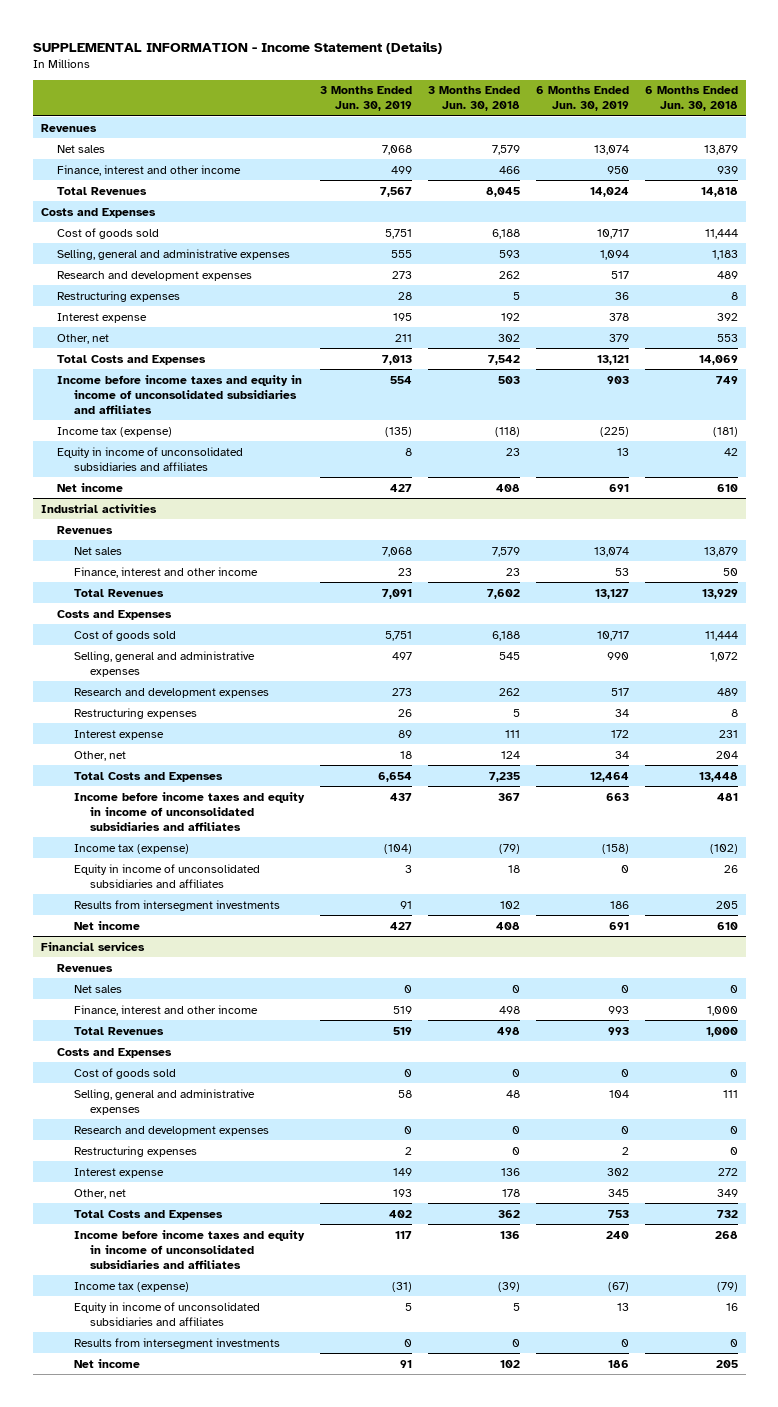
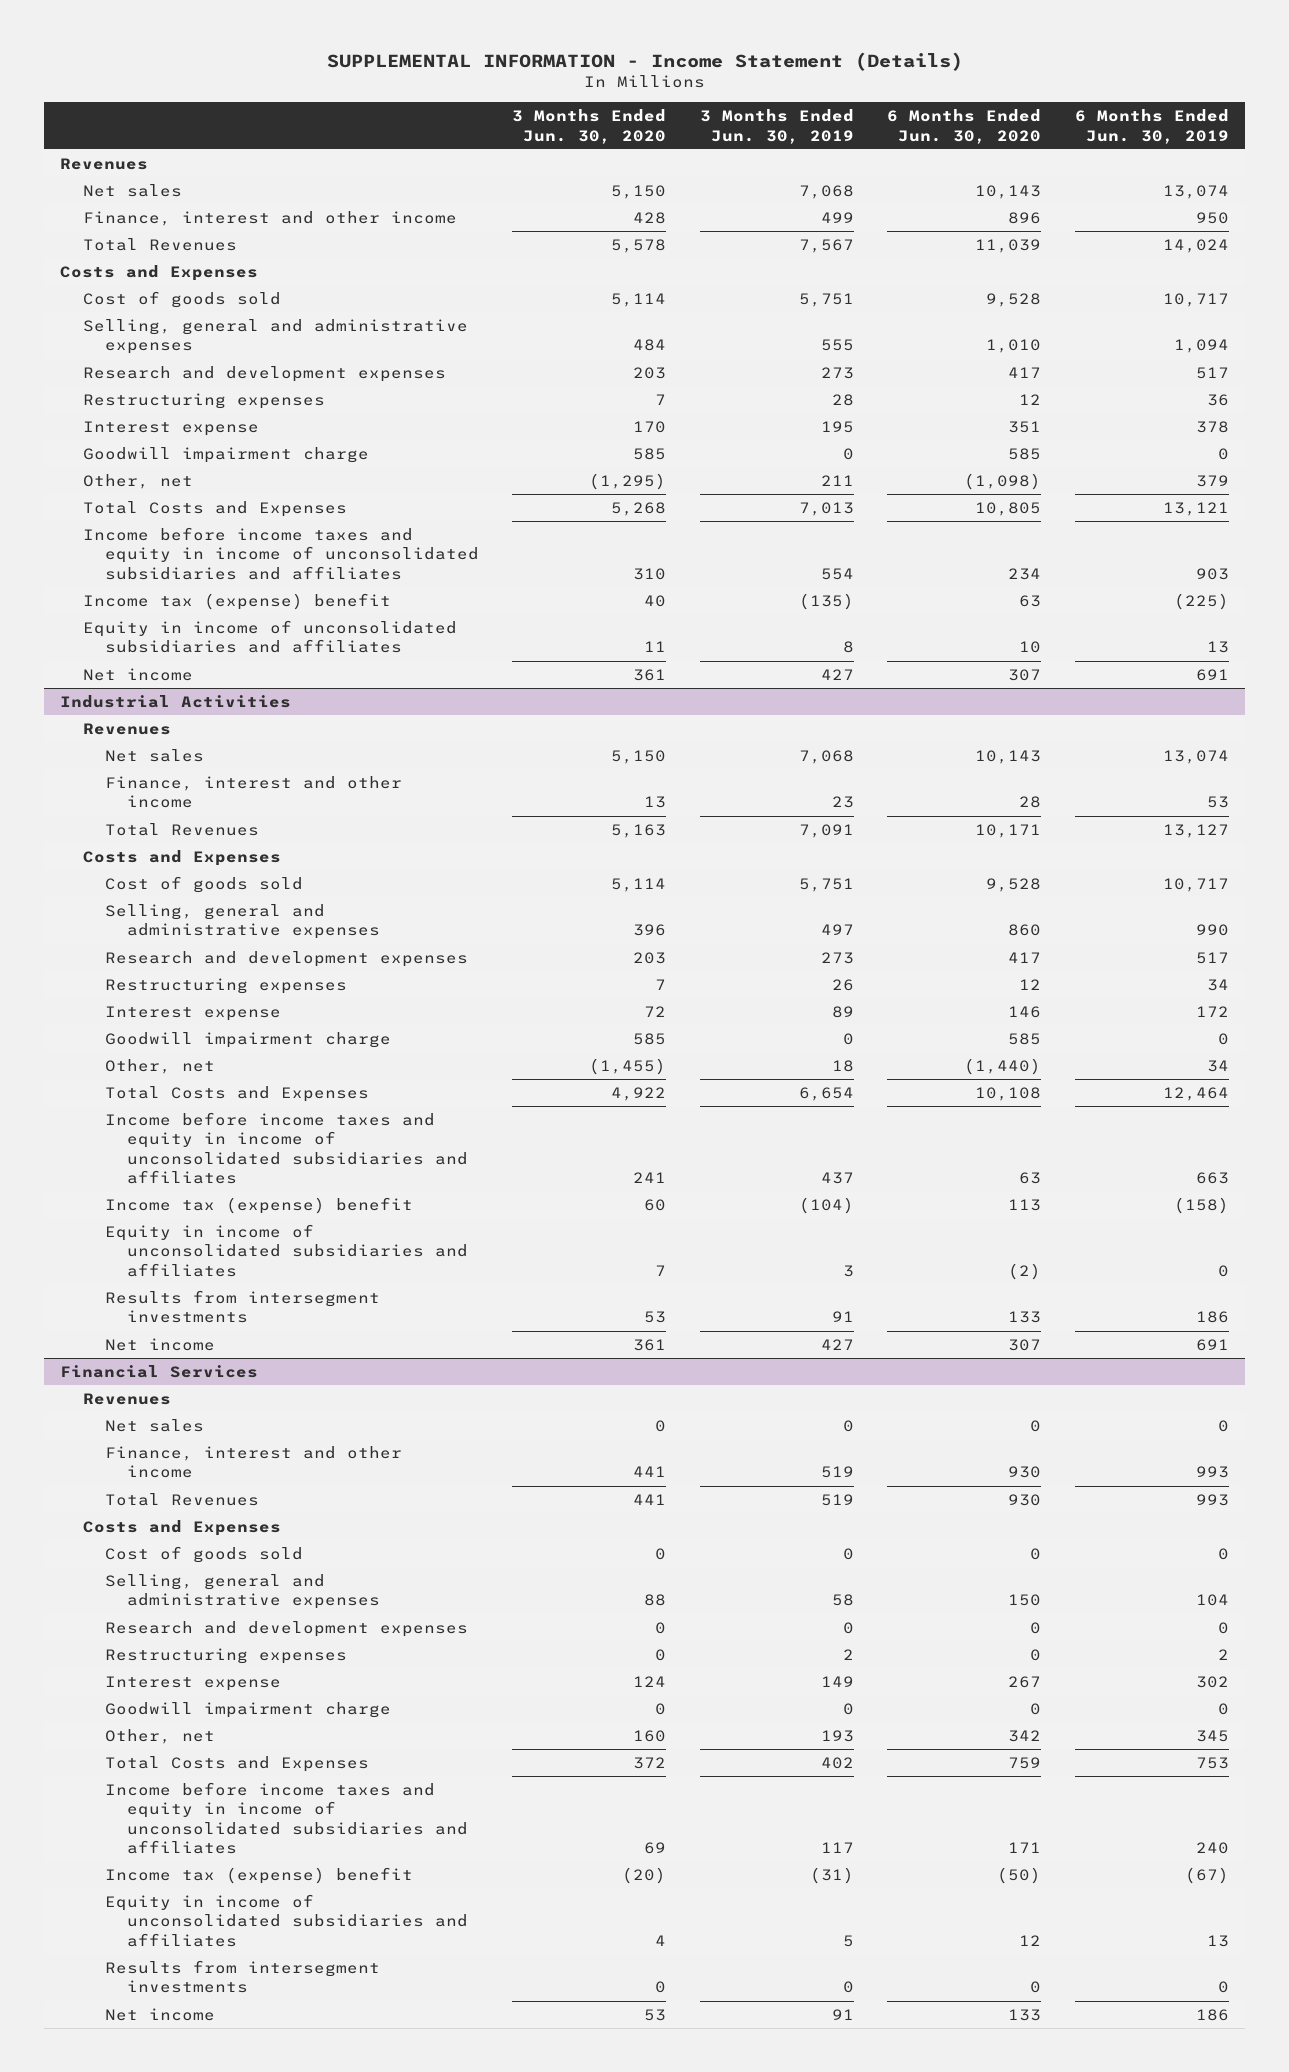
- | 3 Months Ended Jun. 30, 2019 | 3 Months Ended Jun. 30, 2018 | 6 Months Ended Jun. 30, 2019 | 6 Months Ended Jun. 30, 2018
+ | 3 Months Ended Jun. 30, 2020 | 3 Months Ended Jun. 30, 2019 | 6 Months Ended Jun. 30, 2020 | 6 Months Ended Jun. 30, 2019
+ Goodwill impairment charge | 585 | 0 | 585 | 0
- Income tax (expense) | (135) | (118) | (225) | (181)
+ Income tax (expense) benefit | 40 | (135) | 63 | (225)
- Industrial activities
+ Industrial Activities
+ Goodwill impairment charge | 585 | 0 | 585 | 0
- Income tax (expense) | (104) | (79) | (158) | (102)
+ Income tax (expense) benefit | 60 | (104) | 113 | (158)
- Financial services
+ Financial Services
+ Goodwill impairment charge | 0 | 0 | 0 | 0
- Income tax (expense) | (31) | (39) | (67) | (79)
+ Income tax (expense) benefit | (20) | (31) | (50) | (67)

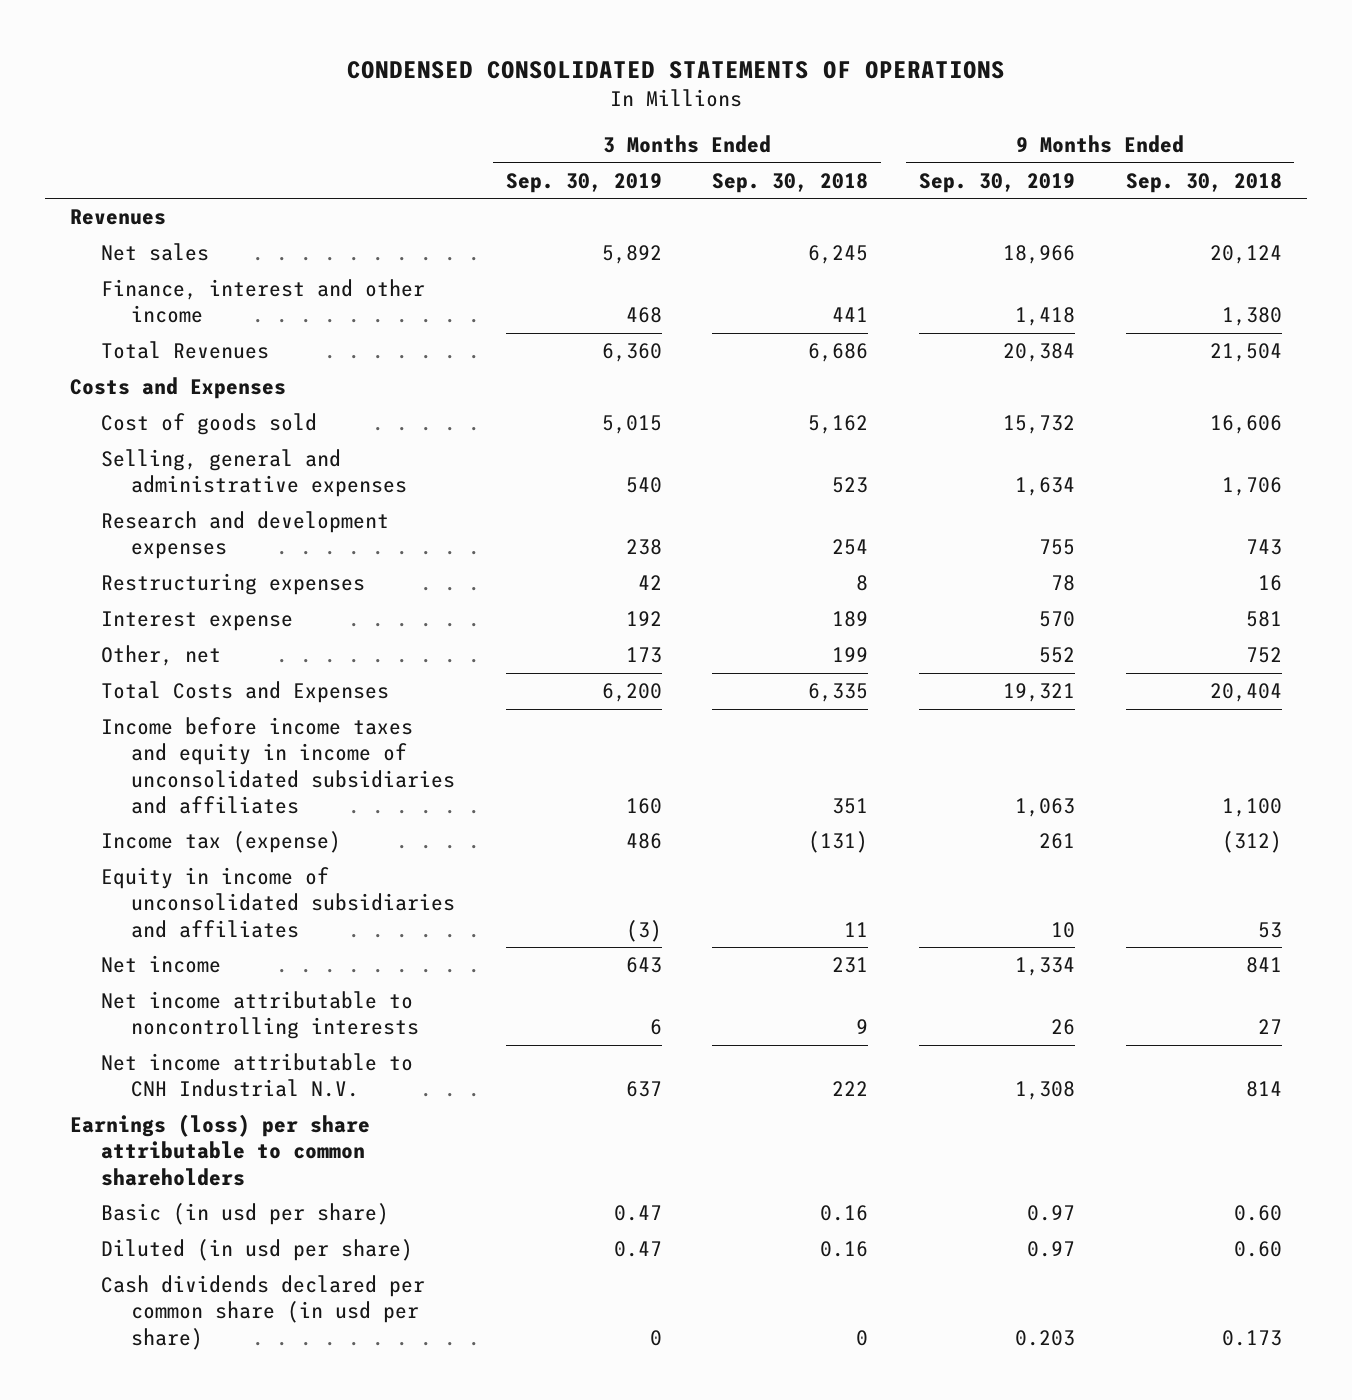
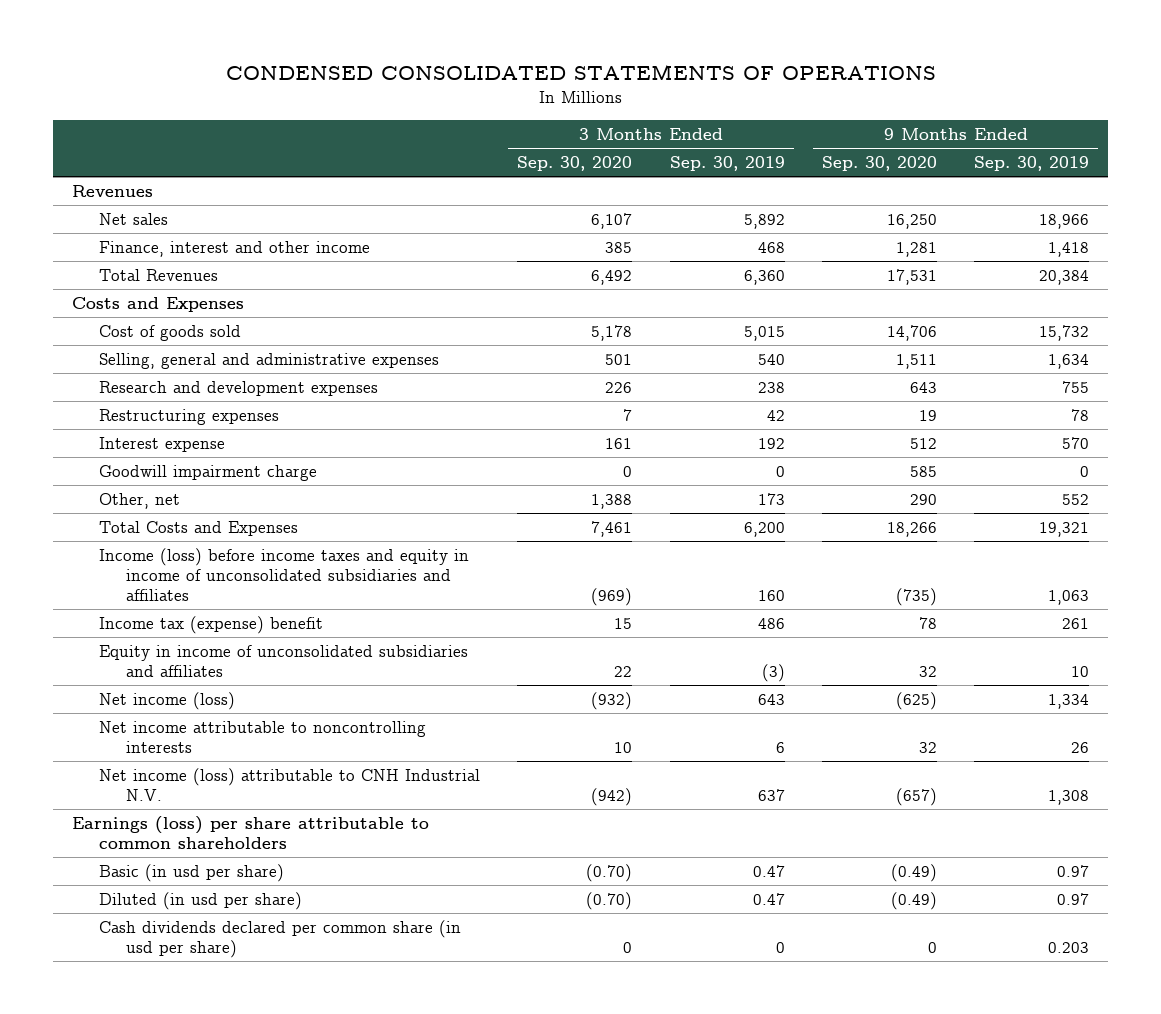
- | 3 Months Ended Sep. 30, 2019 | 3 Months Ended Sep. 30, 2018 | 9 Months Ended Sep. 30, 2019 | 9 Months Ended Sep. 30, 2018
+ | 3 Months Ended Sep. 30, 2020 | 3 Months Ended Sep. 30, 2019 | 9 Months Ended Sep. 30, 2020 | 9 Months Ended Sep. 30, 2019
+ Goodwill impairment charge | 0 | 0 | 585 | 0
- Income before income taxes and equity in income of unconsolidated subsidiaries and affiliates | 160 | 351 | 1,063 | 1,100
- Income tax (expense) | 486 | (131) | 261 | (312)
+ Income (loss) before income taxes and equity in income of unconsolidated subsidiaries and affiliates | (969) | 160 | (735) | 1,063
+ Income tax (expense) benefit | 15 | 486 | 78 | 261
- Net income | 643 | 231 | 1,334 | 841
+ Net income (loss) | (932) | 643 | (625) | 1,334
- Net income attributable to CNH Industrial N.V. | 637 | 222 | 1,308 | 814
+ Net income (loss) attributable to CNH Industrial N.V. | (942) | 637 | (657) | 1,308

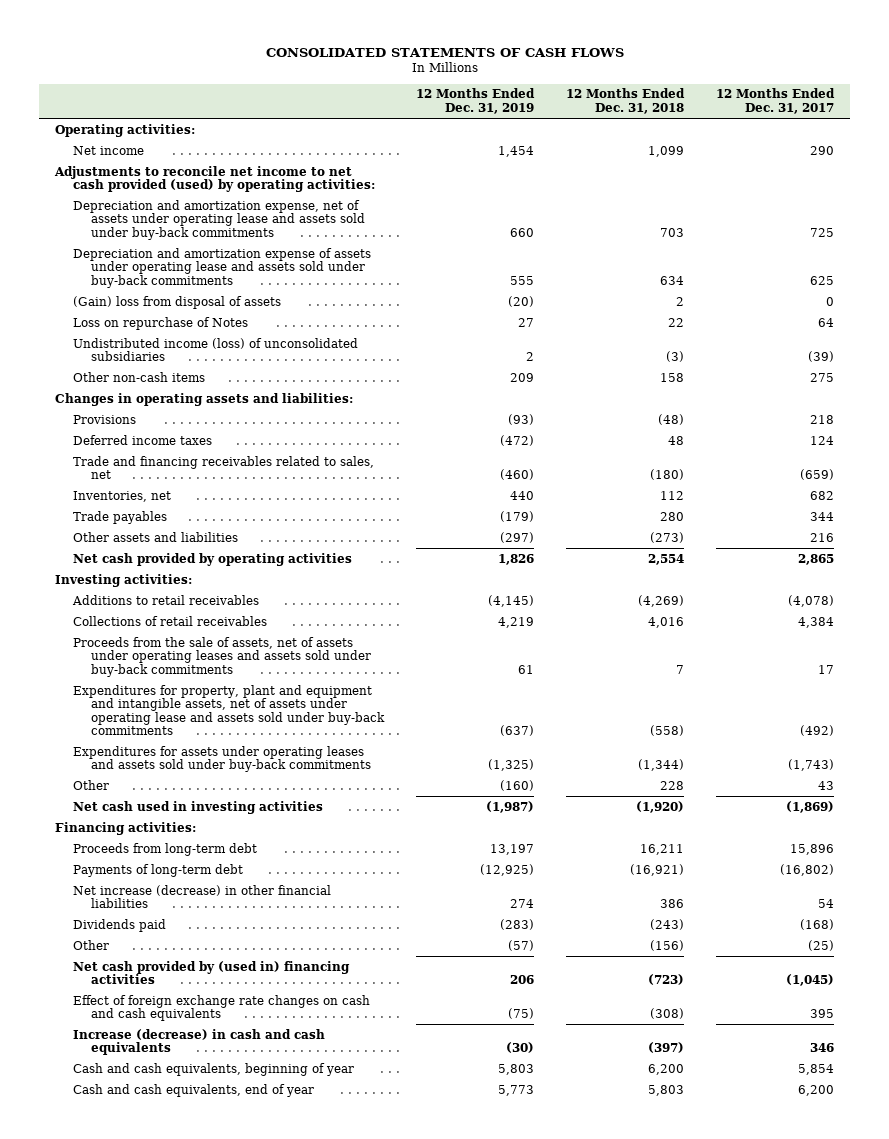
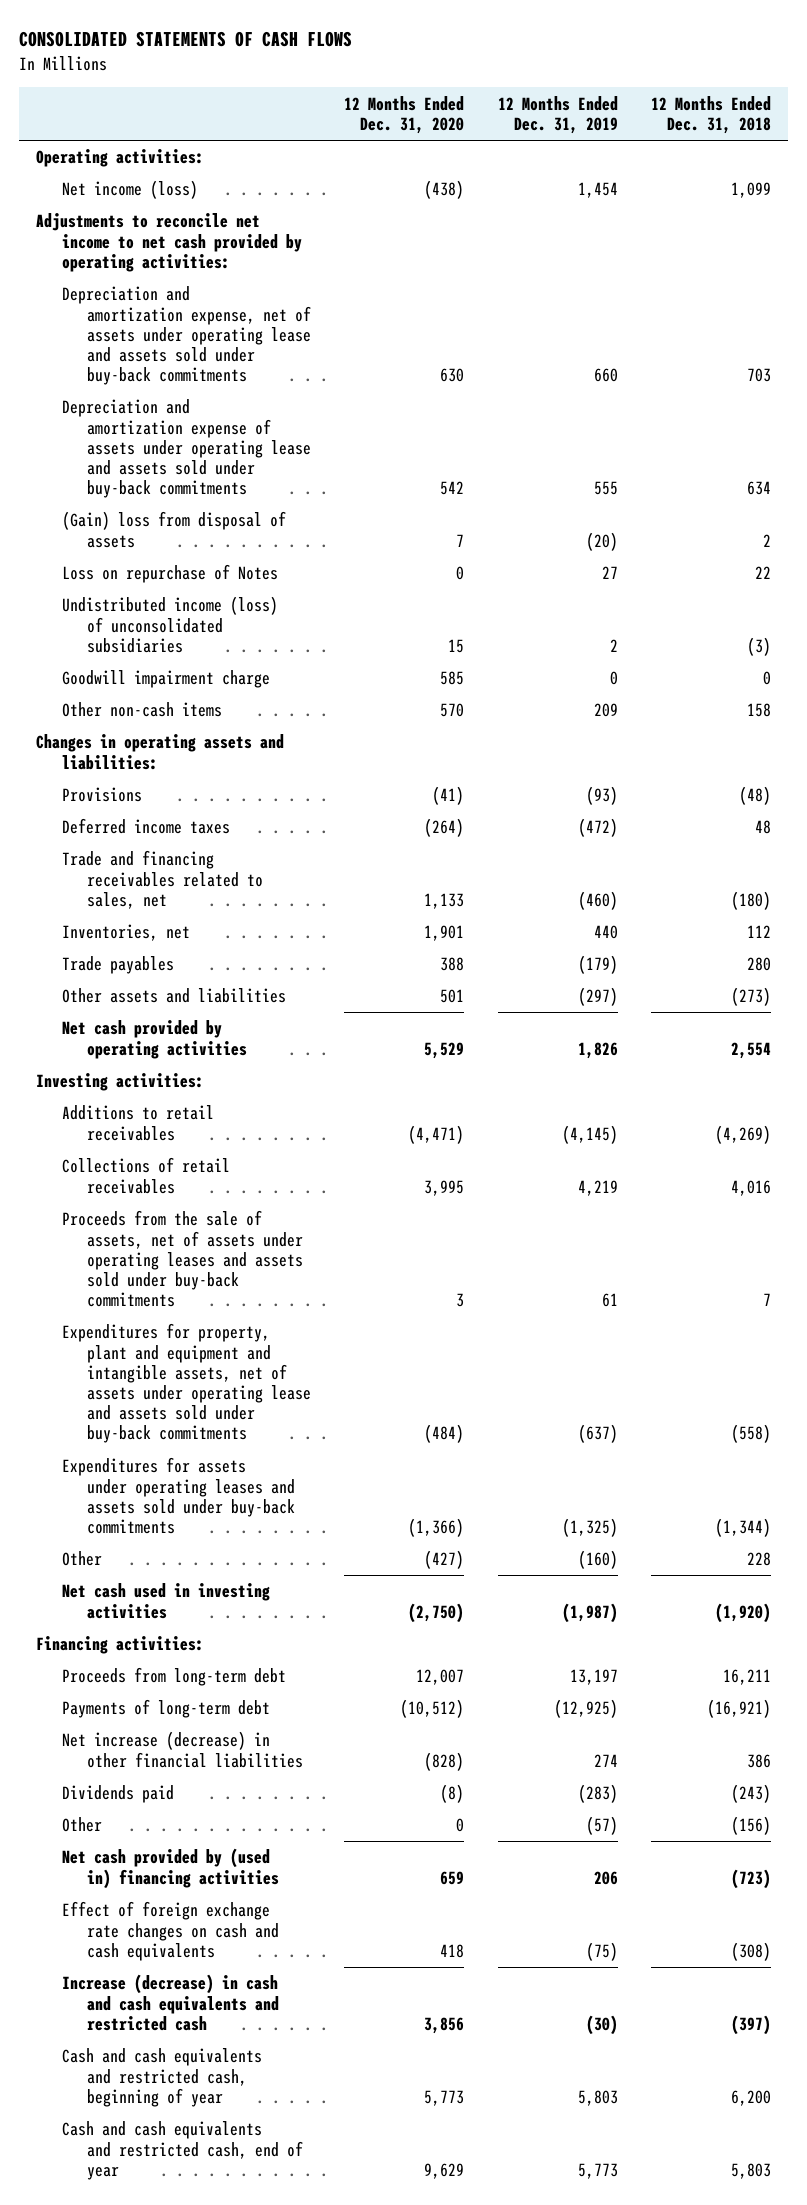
- | 12 Months Ended Dec. 31, 2019 | 12 Months Ended Dec. 31, 2018 | 12 Months Ended Dec. 31, 2017
+ | 12 Months Ended Dec. 31, 2020 | 12 Months Ended Dec. 31, 2019 | 12 Months Ended Dec. 31, 2018
- Net income | 1,454 | 1,099 | 290
- Adjustments to reconcile net income to net cash provided (used) by operating activities:
+ Net income (loss) | (438) | 1,454 | 1,099
+ Adjustments to reconcile net income to net cash provided by operating activities:
+ Goodwill impairment charge | 585 | 0 | 0
- Increase (decrease) in cash and cash equivalents | (30) | (397) | 346
- Cash and cash equivalents, beginning of year | 5,803 | 6,200 | 5,854
- Cash and cash equivalents, end of year | 5,773 | 5,803 | 6,200
+ Increase (decrease) in cash and cash equivalents and restricted cash | 3,856 | (30) | (397)
+ Cash and cash equivalents and restricted cash, beginning of year | 5,773 | 5,803 | 6,200
+ Cash and cash equivalents and restricted cash, end of year | 9,629 | 5,773 | 5,803

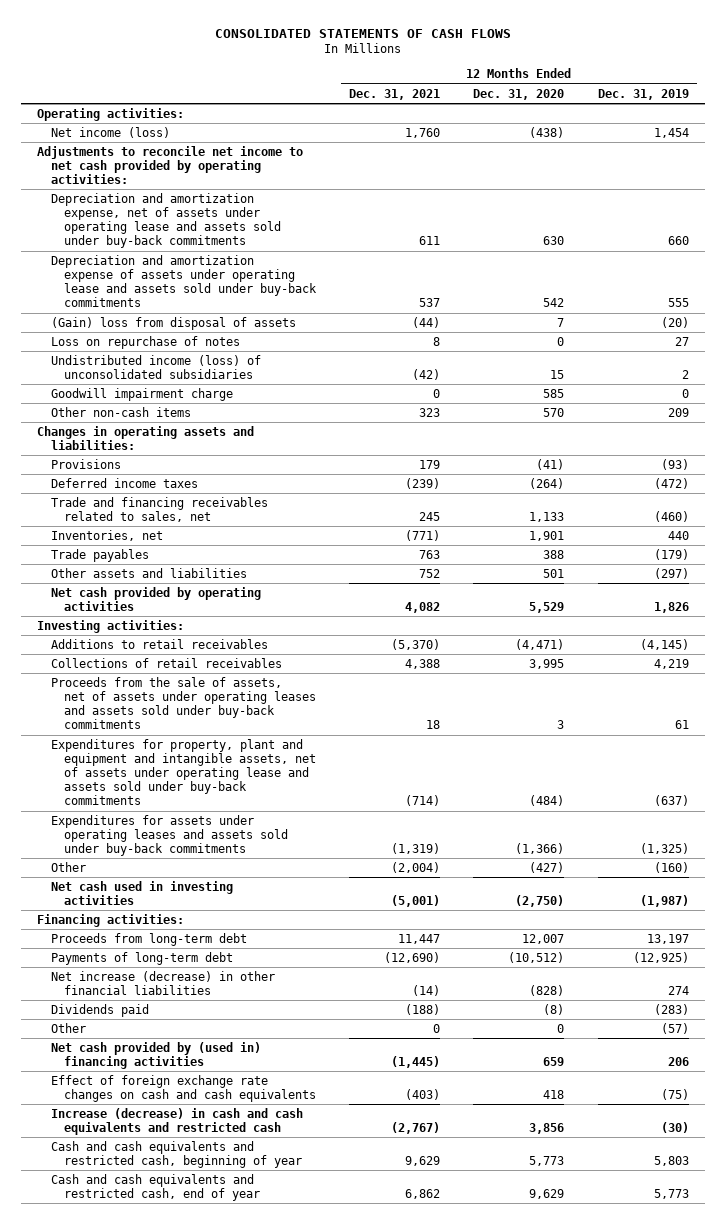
- | 12 Months Ended Dec. 31, 2020 | 12 Months Ended Dec. 31, 2019 | 12 Months Ended Dec. 31, 2018
+ | 12 Months Ended Dec. 31, 2021 | 12 Months Ended Dec. 31, 2020 | 12 Months Ended Dec. 31, 2019
- Loss on repurchase of Notes | 0 | 27 | 22
+ Loss on repurchase of notes | 8 | 0 | 27

